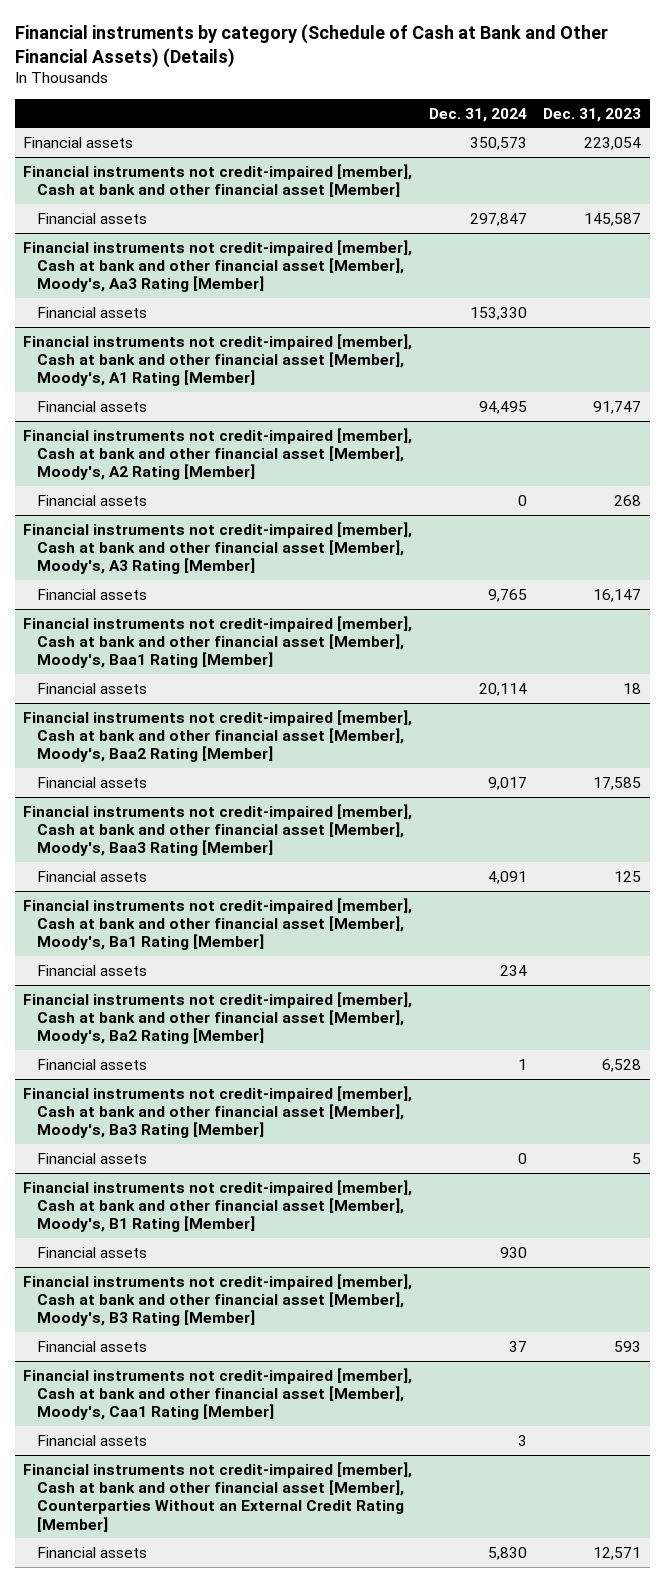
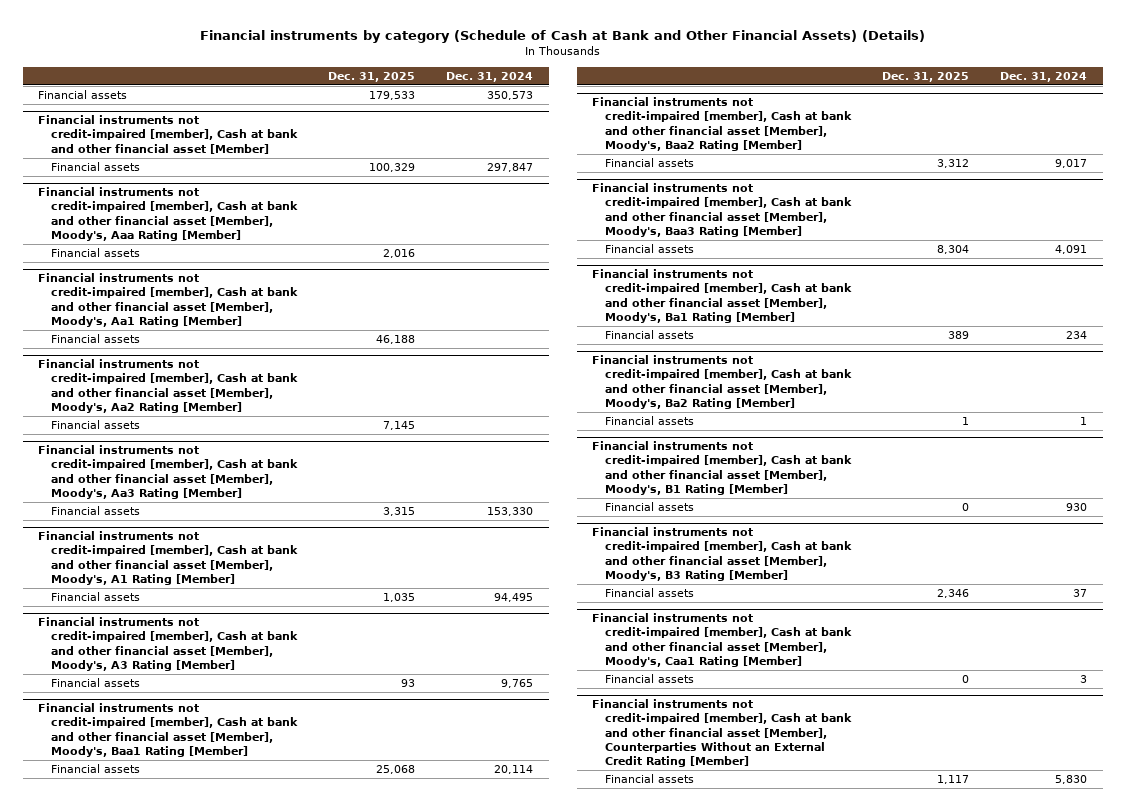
- | Dec. 31, 2024 | Dec. 31, 2023
+ | Dec. 31, 2025 | Dec. 31, 2024
+ Financial instruments not credit-impaired [member], Cash at bank and other financial asset [Member], Moody's, Aaa Rating [Member]
+ Financial assets | 2,016 |
+ Financial instruments not credit-impaired [member], Cash at bank and other financial asset [Member], Moody's, Aa1 Rating [Member]
+ Financial assets | 46,188 |
+ Financial instruments not credit-impaired [member], Cash at bank and other financial asset [Member], Moody's, Aa2 Rating [Member]
+ Financial assets | 7,145 |
- Financial instruments not credit-impaired [member], Cash at bank and other financial asset [Member], Moody's, A2 Rating [Member]
- Financial assets | 0 | 268
- Financial instruments not credit-impaired [member], Cash at bank and other financial asset [Member], Moody's, Ba3 Rating [Member]
- Financial assets | 0 | 5

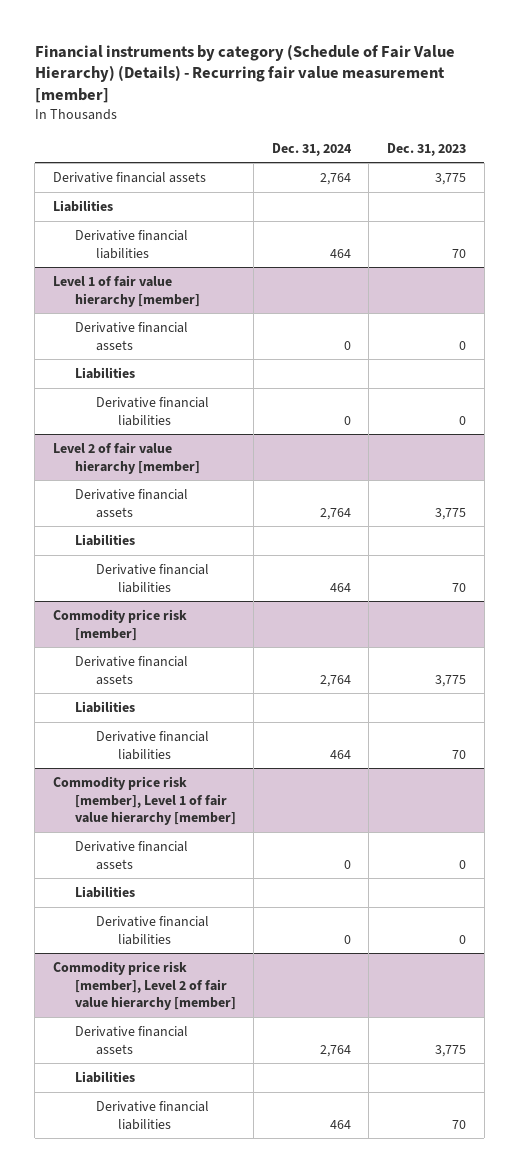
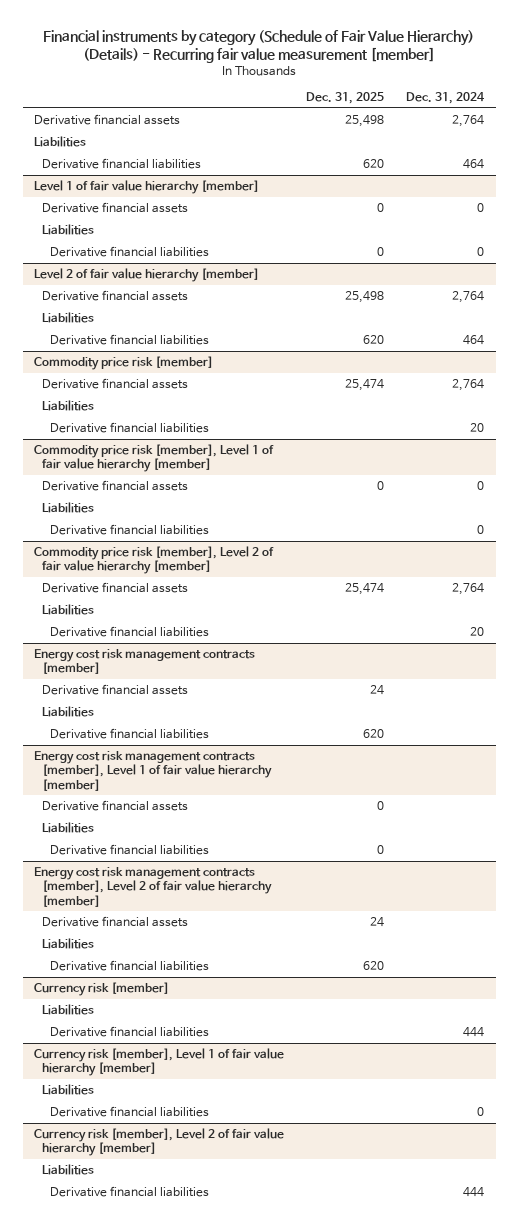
- | Dec. 31, 2024 | Dec. 31, 2023
+ | Dec. 31, 2025 | Dec. 31, 2024
@ Commodity price risk [member]
- Derivative financial liabilities | 464 | 70
+ Derivative financial liabilities | | 20
@ Commodity price risk [member], Level 2 of fair value hierarchy [member]
- Derivative financial liabilities | 464 | 70
+ Derivative financial liabilities | | 20
+ Energy cost risk management contracts [member]
+ Derivative financial assets | 24 |
+ Liabilities
+ Derivative financial liabilities | 620 |
+ Energy cost risk management contracts [member], Level 1 of fair value hierarchy [member]
+ Derivative financial assets | 0 |
+ Liabilities
+ Derivative financial liabilities | 0 |
+ Energy cost risk management contracts [member], Level 2 of fair value hierarchy [member]
+ Derivative financial assets | 24 |
+ Liabilities
+ Derivative financial liabilities | 620 |
+ Currency risk [member]
+ Liabilities
+ Derivative financial liabilities | | 444
+ Currency risk [member], Level 1 of fair value hierarchy [member]
+ Liabilities
+ Derivative financial liabilities | | 0
+ Currency risk [member], Level 2 of fair value hierarchy [member]
+ Liabilities
+ Derivative financial liabilities | | 444

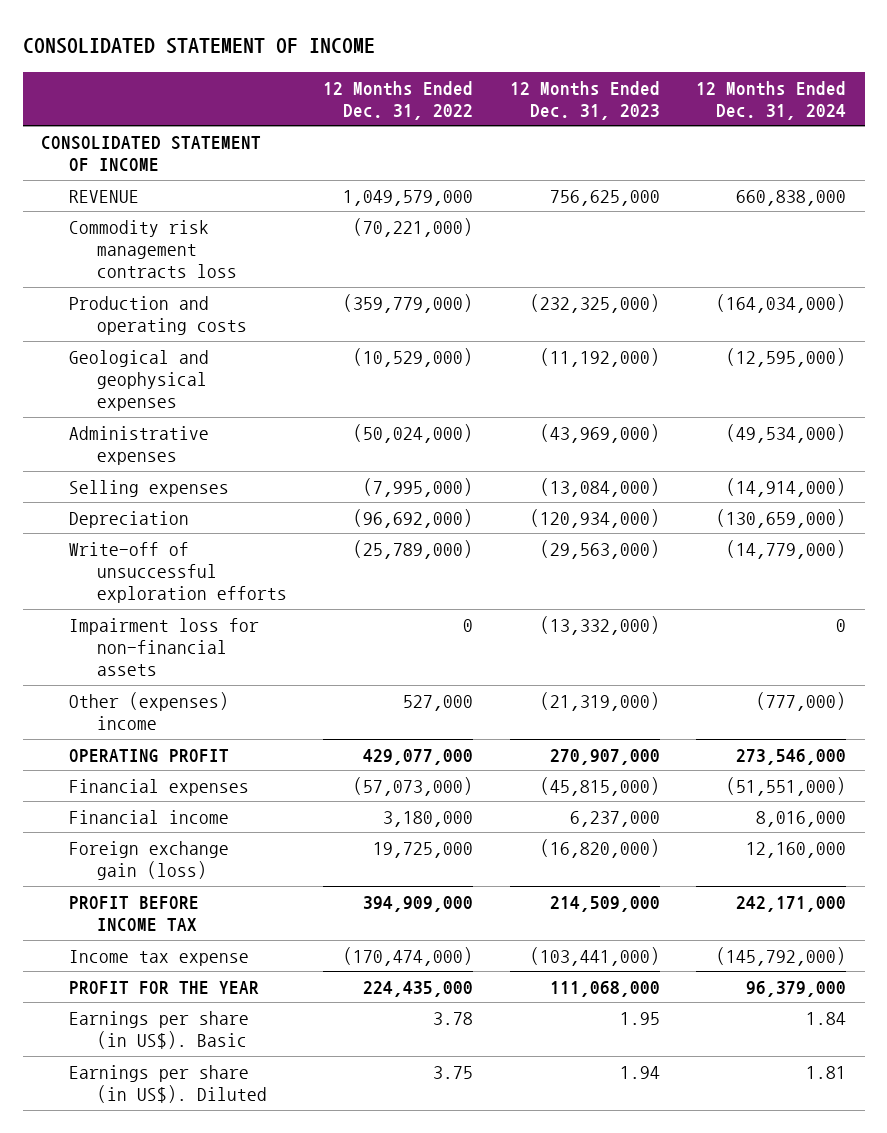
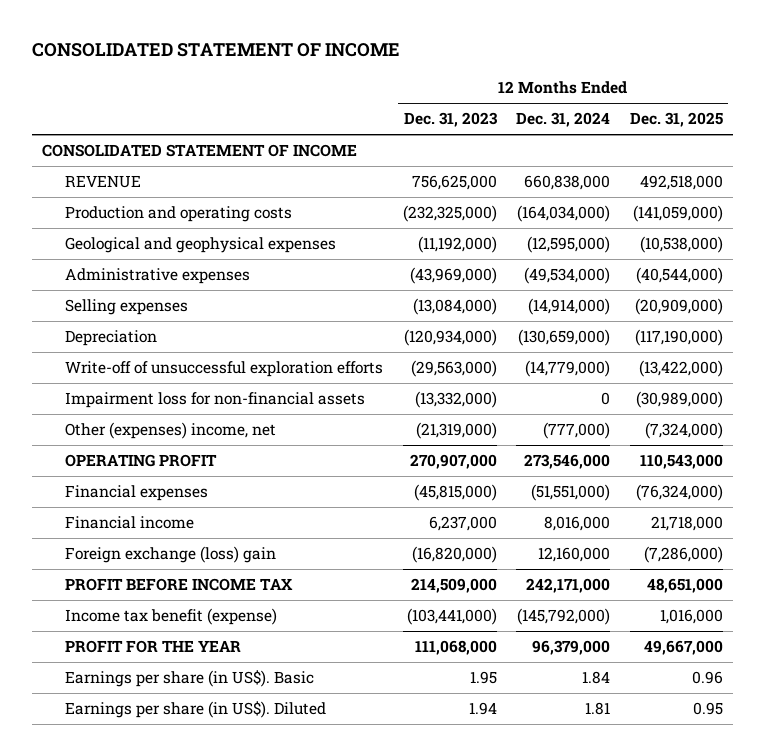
- | 12 Months Ended Dec. 31, 2022 | 12 Months Ended Dec. 31, 2023 | 12 Months Ended Dec. 31, 2024
+ | 12 Months Ended Dec. 31, 2023 | 12 Months Ended Dec. 31, 2024 | 12 Months Ended Dec. 31, 2025
- Commodity risk management contracts loss | (70,221,000) | |
- Other (expenses) income | 527,000 | (21,319,000) | (777,000)
+ Other (expenses) income, net | (21,319,000) | (777,000) | (7,324,000)
- Foreign exchange gain (loss) | 19,725,000 | (16,820,000) | 12,160,000
+ Foreign exchange (loss) gain | (16,820,000) | 12,160,000 | (7,286,000)
- Income tax expense | (170,474,000) | (103,441,000) | (145,792,000)
+ Income tax benefit (expense) | (103,441,000) | (145,792,000) | 1,016,000

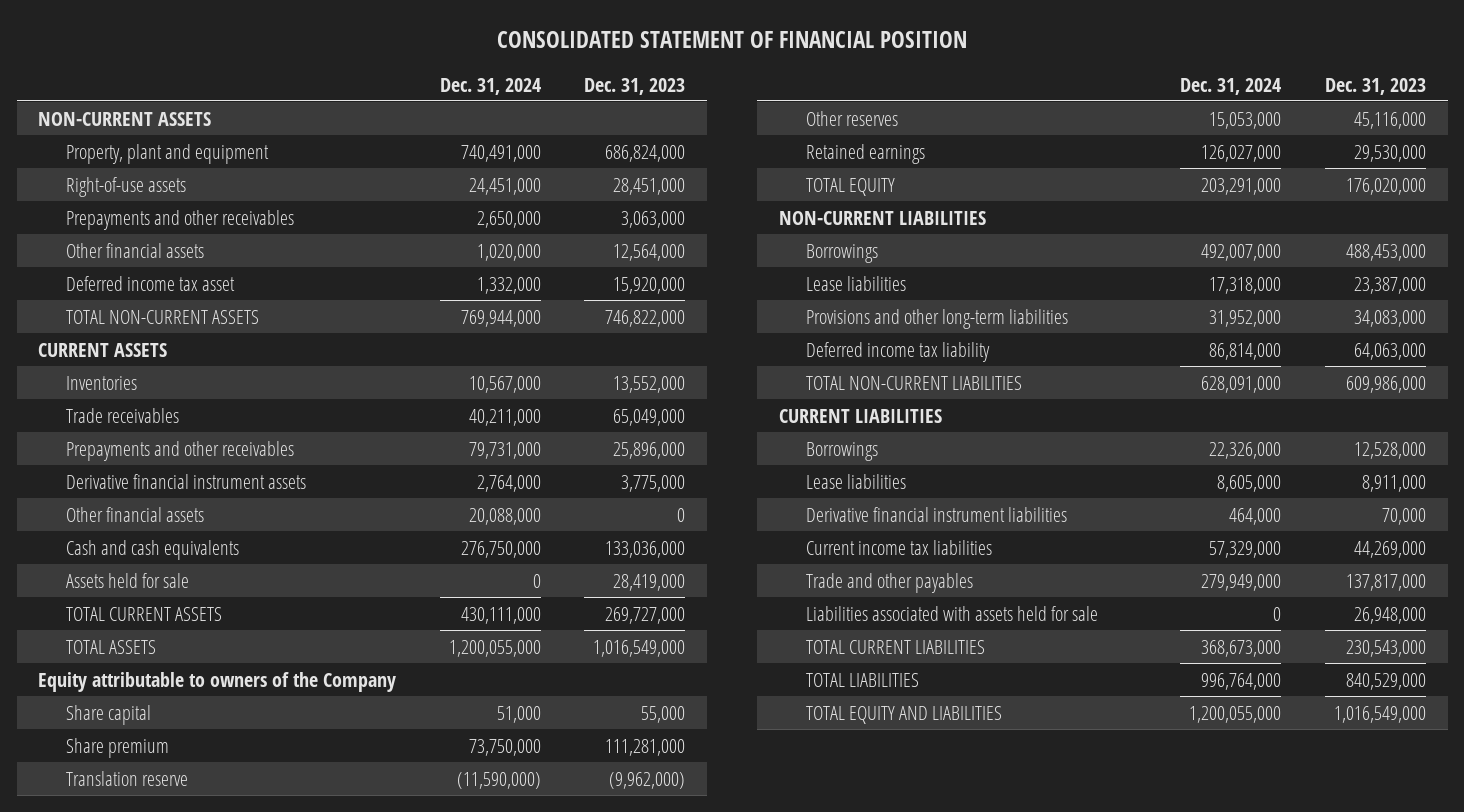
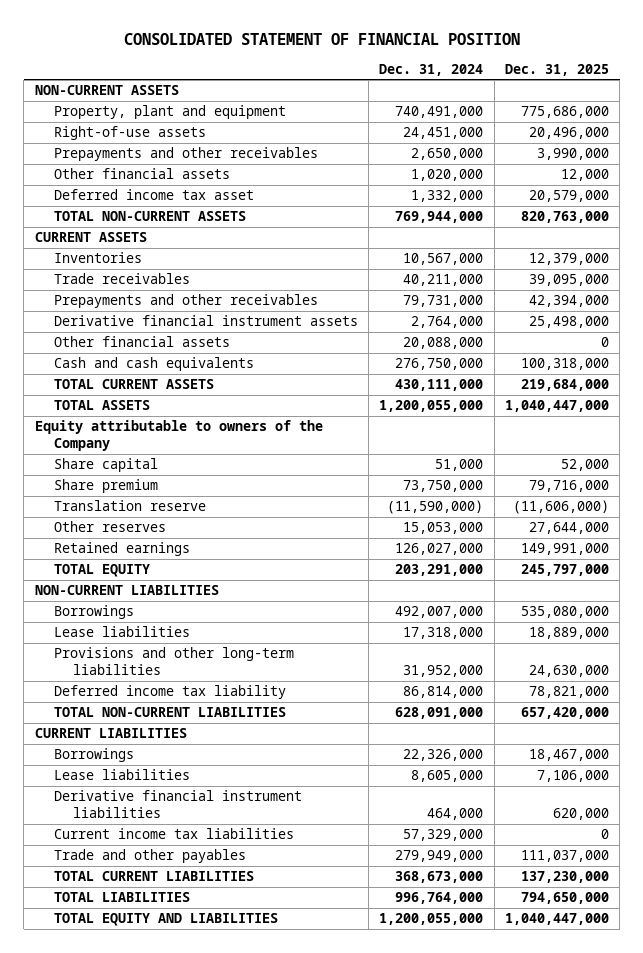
- | Dec. 31, 2024 | Dec. 31, 2023
+ | Dec. 31, 2024 | Dec. 31, 2025
- Assets held for sale | 0 | 28,419,000
- Liabilities associated with assets held for sale | 0 | 26,948,000

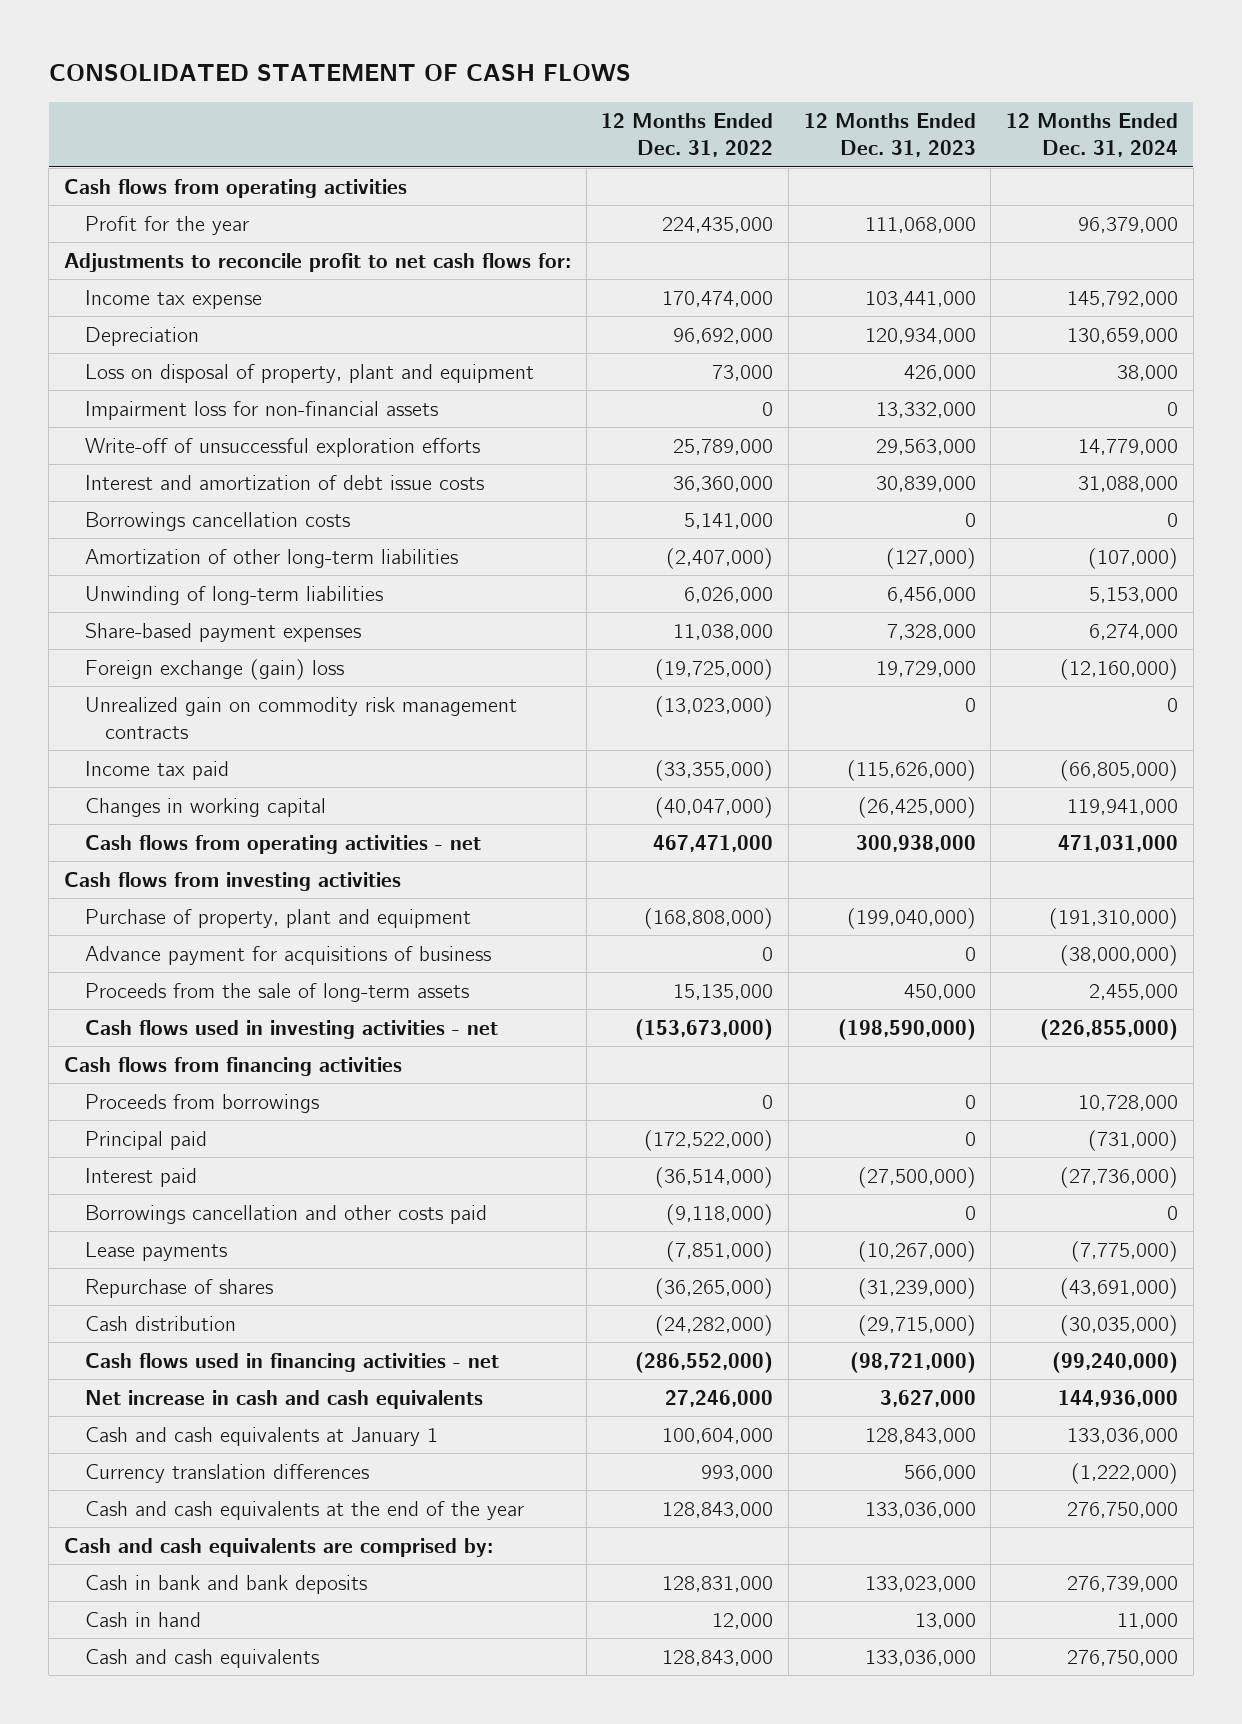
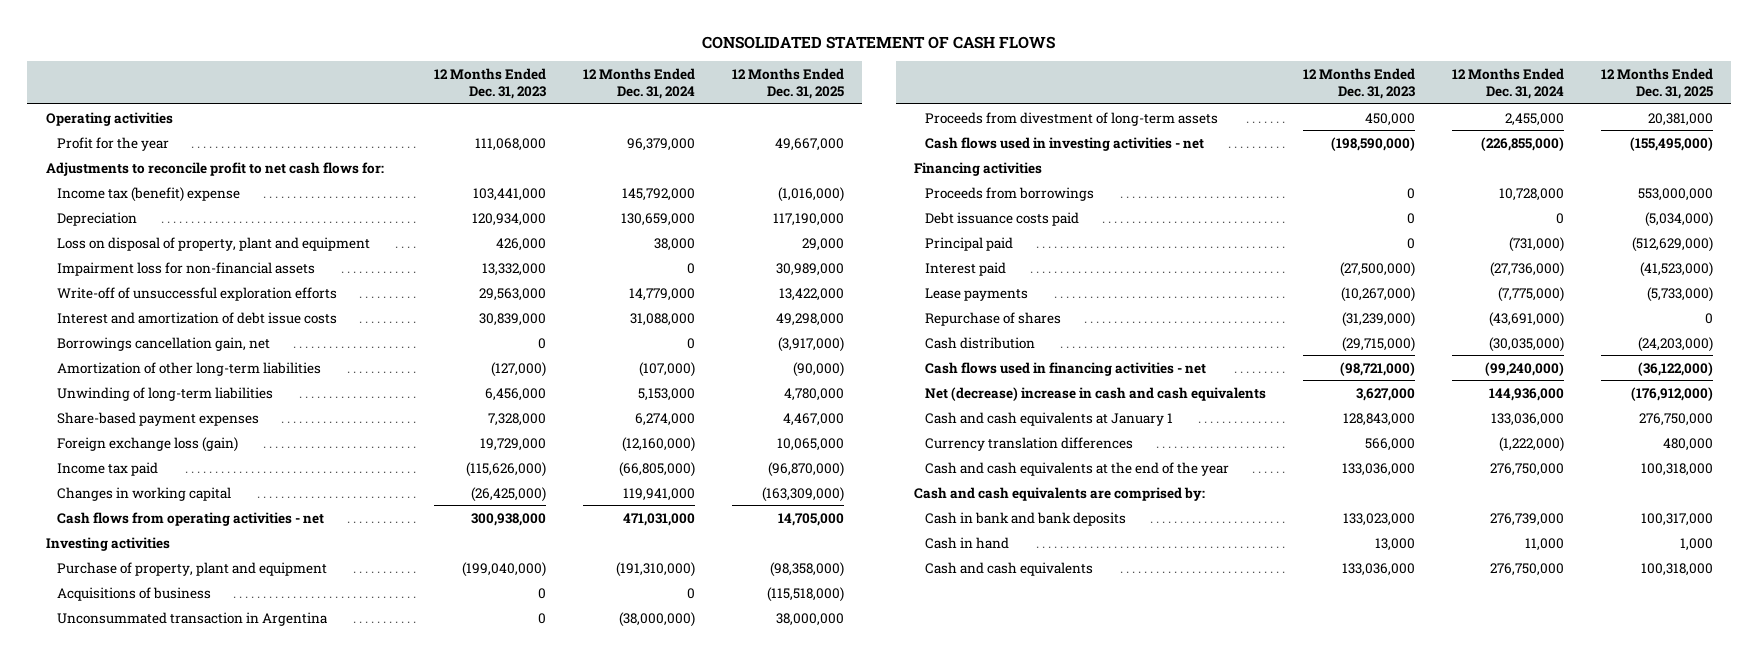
- | 12 Months Ended Dec. 31, 2022 | 12 Months Ended Dec. 31, 2023 | 12 Months Ended Dec. 31, 2024
+ | 12 Months Ended Dec. 31, 2023 | 12 Months Ended Dec. 31, 2024 | 12 Months Ended Dec. 31, 2025
- Cash flows from operating activities
+ Operating activities
- Income tax expense | 170,474,000 | 103,441,000 | 145,792,000
+ Income tax (benefit) expense | 103,441,000 | 145,792,000 | (1,016,000)
- Borrowings cancellation costs | 5,141,000 | 0 | 0
+ Borrowings cancellation gain, net | 0 | 0 | (3,917,000)
- Foreign exchange (gain) loss | (19,725,000) | 19,729,000 | (12,160,000)
- Unrealized gain on commodity risk management contracts | (13,023,000) | 0 | 0
+ Foreign exchange loss (gain) | 19,729,000 | (12,160,000) | 10,065,000
- Cash flows from investing activities
+ Investing activities
- Advance payment for acquisitions of business | 0 | 0 | (38,000,000)
- Proceeds from the sale of long-term assets | 15,135,000 | 450,000 | 2,455,000
+ Acquisitions of business | 0 | 0 | (115,518,000)
+ Unconsummated transaction in Argentina | 0 | (38,000,000) | 38,000,000
+ Proceeds from divestment of long-term assets | 450,000 | 2,455,000 | 20,381,000
- Cash flows from financing activities
+ Financing activities
+ Debt issuance costs paid | 0 | 0 | (5,034,000)
- Borrowings cancellation and other costs paid | (9,118,000) | 0 | 0
- Net increase in cash and cash equivalents | 27,246,000 | 3,627,000 | 144,936,000
+ Net (decrease) increase in cash and cash equivalents | 3,627,000 | 144,936,000 | (176,912,000)

